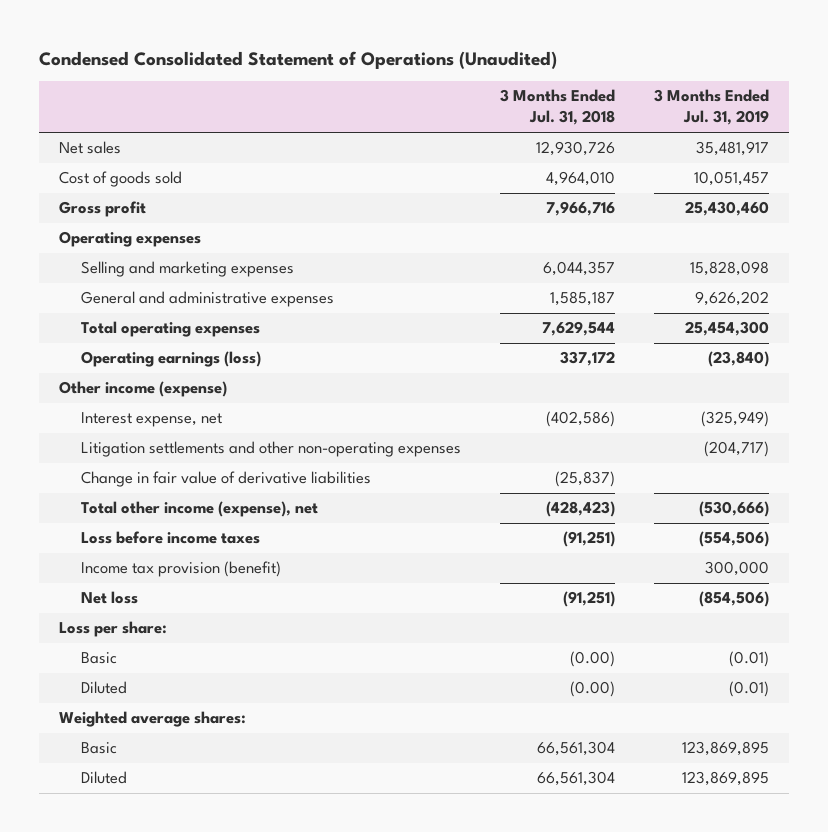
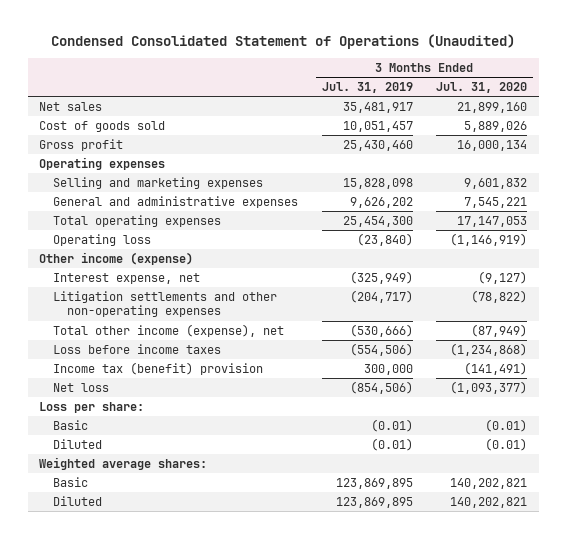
- | 3 Months Ended Jul. 31, 2018 | 3 Months Ended Jul. 31, 2019
+ | 3 Months Ended Jul. 31, 2019 | 3 Months Ended Jul. 31, 2020
- Operating earnings (loss) | 337,172 | (23,840)
+ Operating loss | (23,840) | (1,146,919)
- Change in fair value of derivative liabilities | (25,837) |
- Income tax provision (benefit) | | 300,000
+ Income tax (benefit) provision | 300,000 | (141,491)

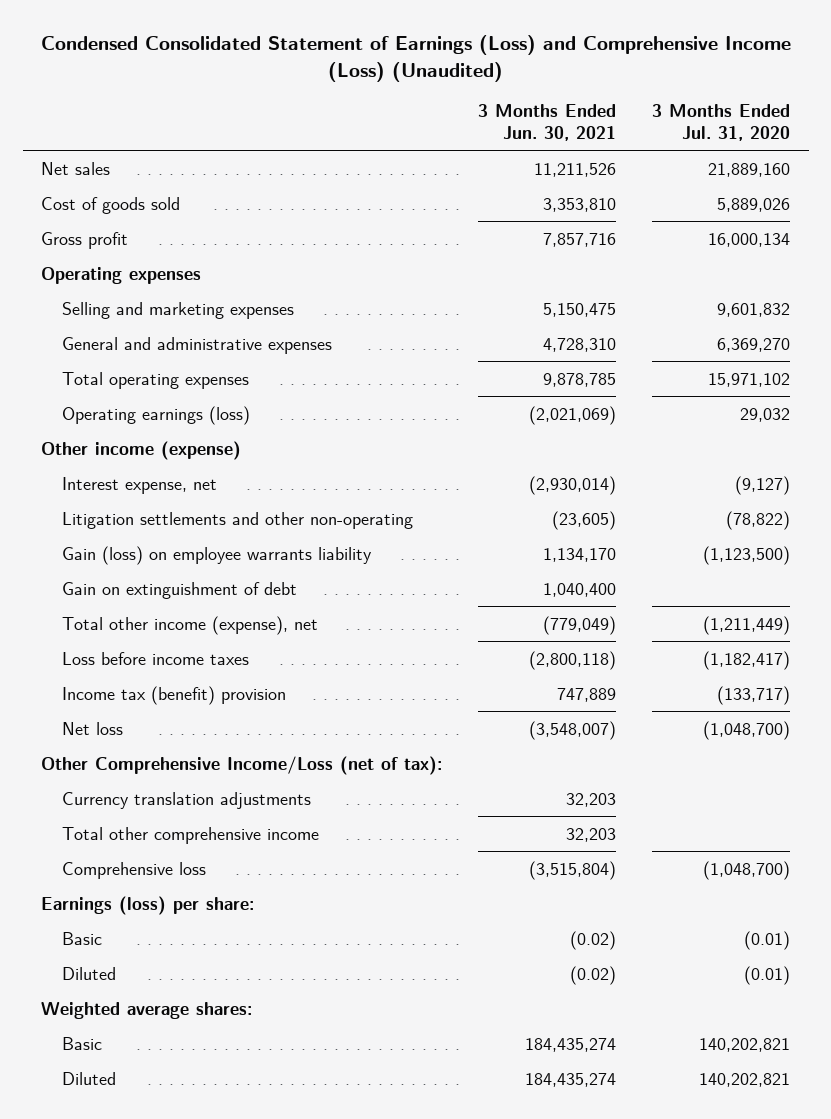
- Condensed Consolidated Statement of Operations (Unaudited)
+ Condensed Consolidated Statement of Earnings (Loss) and Comprehensive Income (Loss) (Unaudited)
- | 3 Months Ended Jul. 31, 2019 | 3 Months Ended Jul. 31, 2020
+ | 3 Months Ended Jun. 30, 2021 | 3 Months Ended Jul. 31, 2020
- Net sales | 35,481,917 | 21,899,160
+ Net sales | 11,211,526 | 21,889,160
- General and administrative expenses | 9,626,202 | 7,545,221
- Total operating expenses | 25,454,300 | 17,147,053
- Operating loss | (23,840) | (1,146,919)
+ General and administrative expenses | 4,728,310 | 6,369,270
+ Total operating expenses | 9,878,785 | 15,971,102
+ Operating earnings (loss) | (2,021,069) | 29,032
- Litigation settlements and other non-operating expenses | (204,717) | (78,822)
- Total other income (expense), net | (530,666) | (87,949)
- Loss before income taxes | (554,506) | (1,234,868)
- Income tax (benefit) provision | 300,000 | (141,491)
- Net loss | (854,506) | (1,093,377)
- Loss per share:
+ Litigation settlements and other non-operating | (23,605) | (78,822)
+ Gain (loss) on employee warrants liability | 1,134,170 | (1,123,500)
+ Gain on extinguishment of debt | 1,040,400 |
+ Total other income (expense), net | (779,049) | (1,211,449)
+ Loss before income taxes | (2,800,118) | (1,182,417)
+ Income tax (benefit) provision | 747,889 | (133,717)
+ Net loss | (3,548,007) | (1,048,700)
+ Other Comprehensive Income/Loss (net of tax):
+ Currency translation adjustments | 32,203 |
+ Total other comprehensive income | 32,203 |
+ Comprehensive loss | (3,515,804) | (1,048,700)
+ Earnings (loss) per share:

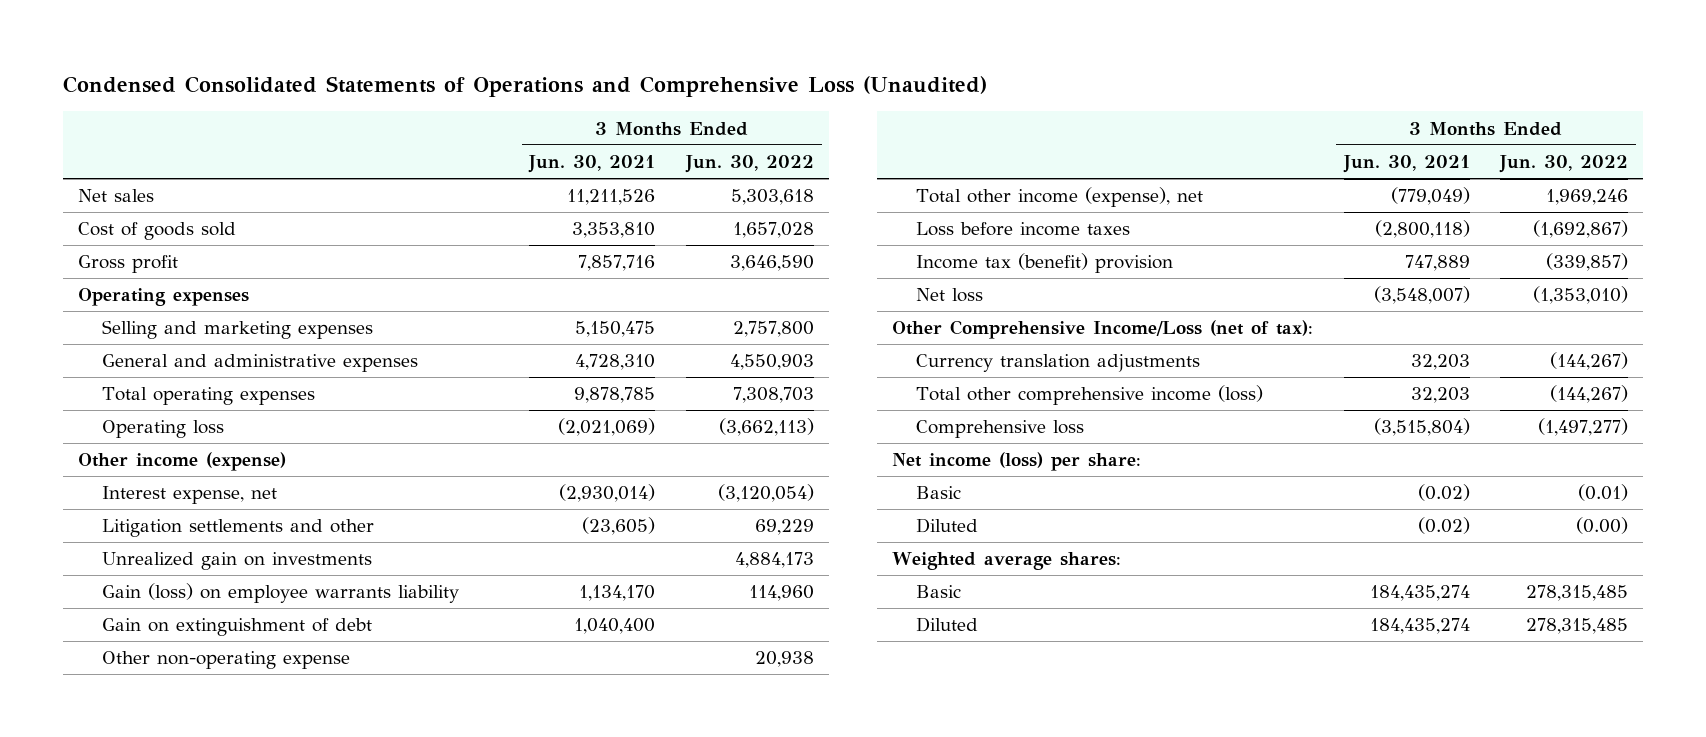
- Condensed Consolidated Statement of Earnings (Loss) and Comprehensive Income (Loss) (Unaudited)
+ Condensed Consolidated Statements of Operations and Comprehensive Loss (Unaudited)
- | 3 Months Ended Jun. 30, 2021 | 3 Months Ended Jul. 31, 2020
+ | 3 Months Ended Jun. 30, 2021 | 3 Months Ended Jun. 30, 2022
- Operating earnings (loss) | (2,021,069) | 29,032
+ Operating loss | (2,021,069) | (3,662,113)
- Litigation settlements and other non-operating | (23,605) | (78,822)
+ Litigation settlements and other | (23,605) | 69,229
+ Unrealized gain on investments | | 4,884,173
+ Other non-operating expense | | 20,938
- Total other comprehensive income | 32,203 |
+ Total other comprehensive income (loss) | 32,203 | (144,267)
- Earnings (loss) per share:
+ Net income (loss) per share:

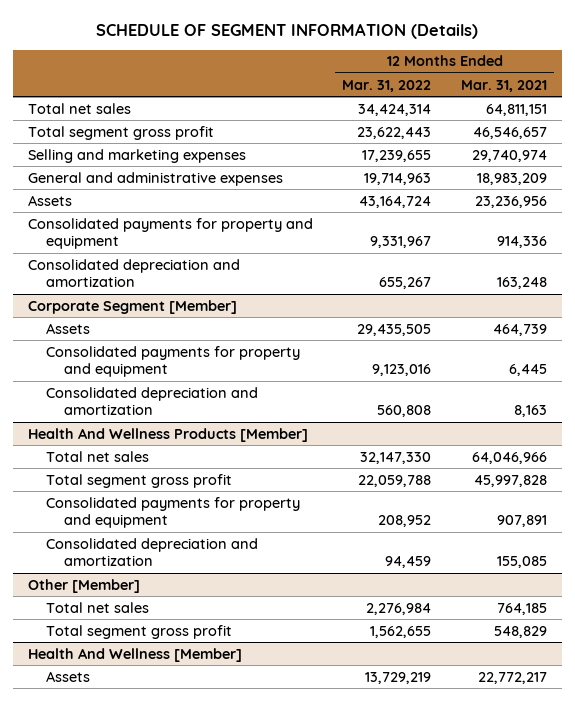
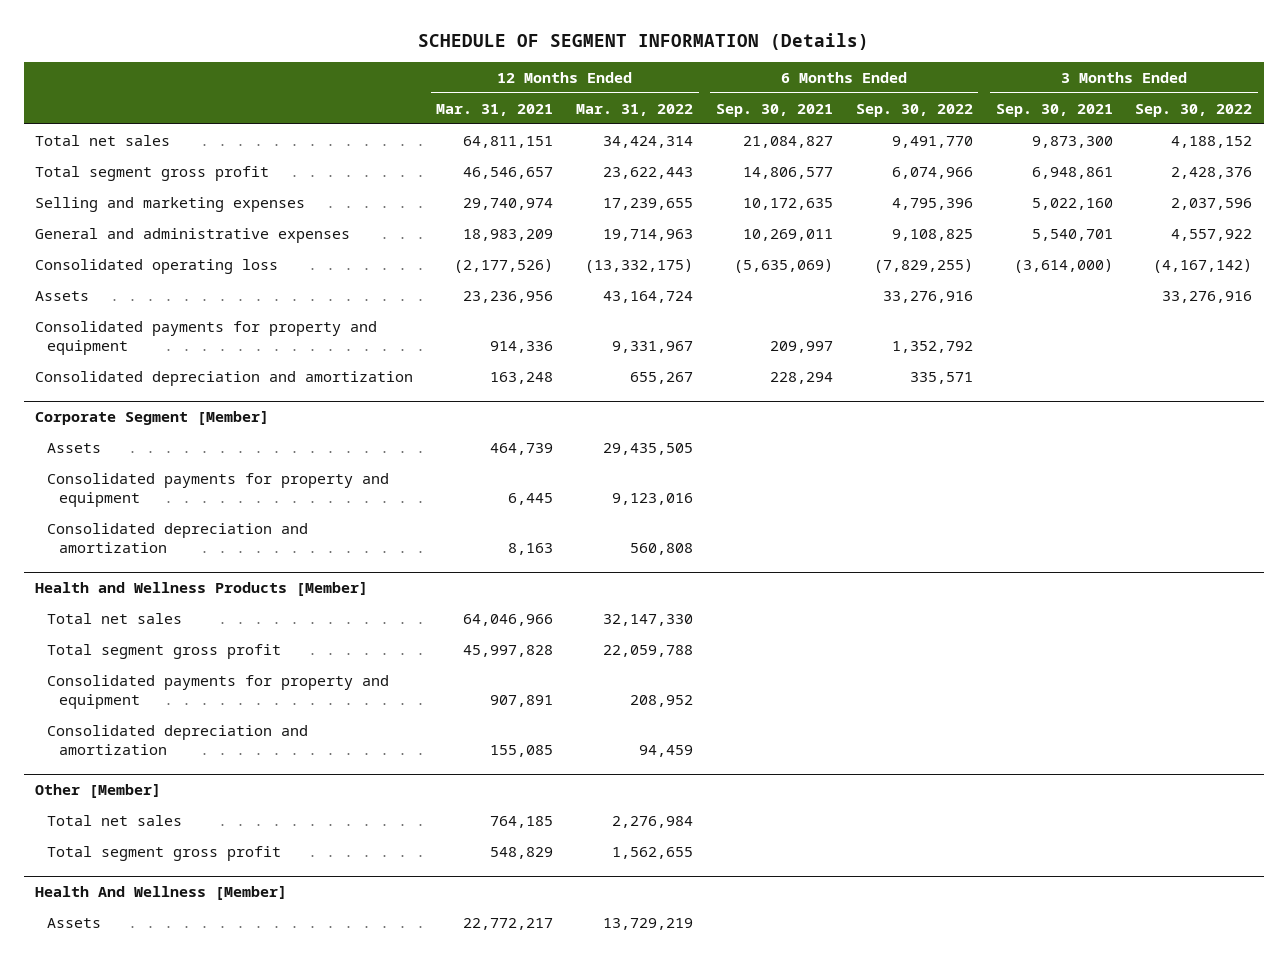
- | 12 Months Ended Mar. 31, 2022 | 12 Months Ended Mar. 31, 2021
+ | 12 Months Ended Mar. 31, 2021 | 12 Months Ended Mar. 31, 2022 | 6 Months Ended Sep. 30, 2021 | 6 Months Ended Sep. 30, 2022 | 3 Months Ended Sep. 30, 2021 | 3 Months Ended Sep. 30, 2022
+ Consolidated operating loss | (2,177,526) | (13,332,175) | (5,635,069) | (7,829,255) | (3,614,000) | (4,167,142)
- Health And Wellness Products [Member]
+ Health and Wellness Products [Member]

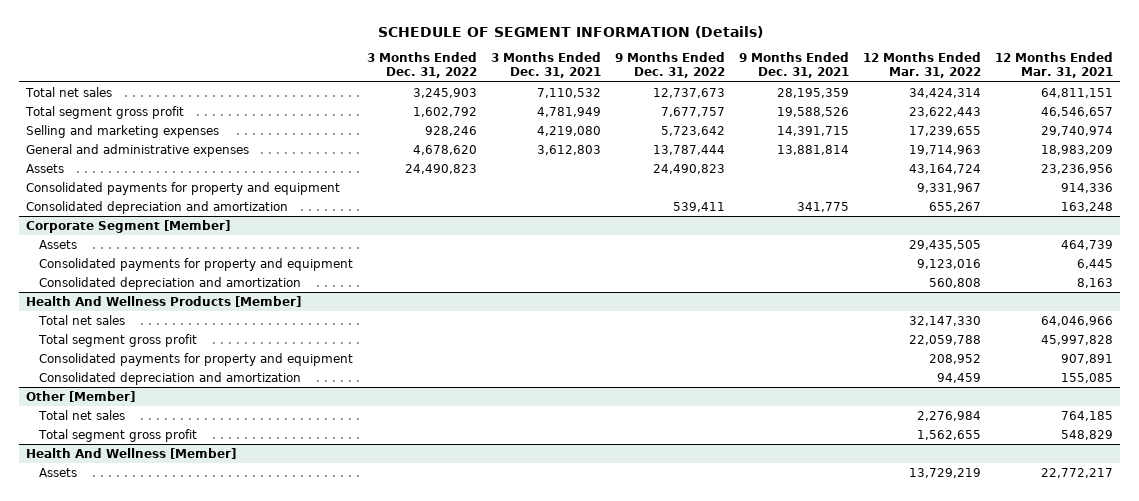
- | 12 Months Ended Mar. 31, 2021 | 12 Months Ended Mar. 31, 2022 | 6 Months Ended Sep. 30, 2021 | 6 Months Ended Sep. 30, 2022 | 3 Months Ended Sep. 30, 2021 | 3 Months Ended Sep. 30, 2022
+ | 3 Months Ended Dec. 31, 2022 | 3 Months Ended Dec. 31, 2021 | 9 Months Ended Dec. 31, 2022 | 9 Months Ended Dec. 31, 2021 | 12 Months Ended Mar. 31, 2022 | 12 Months Ended Mar. 31, 2021
- Consolidated operating loss | (2,177,526) | (13,332,175) | (5,635,069) | (7,829,255) | (3,614,000) | (4,167,142)
- Health and Wellness Products [Member]
+ Health And Wellness Products [Member]

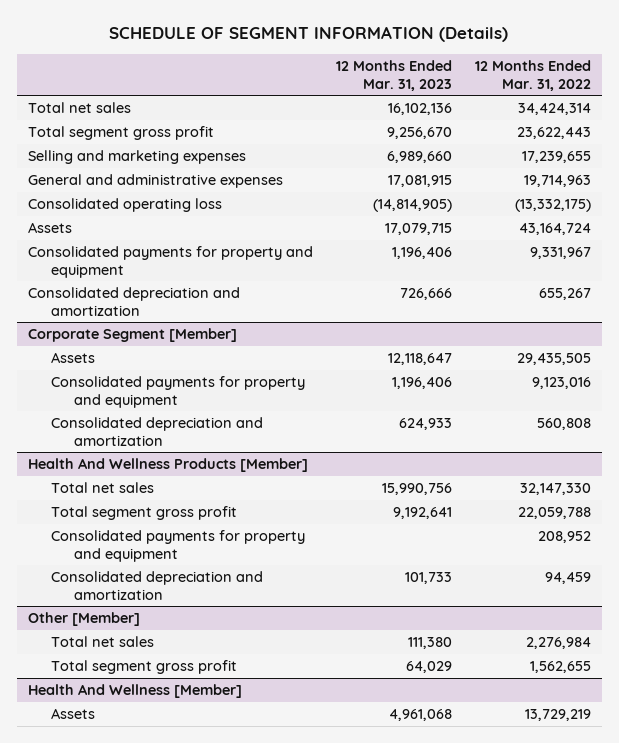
- | 3 Months Ended Dec. 31, 2022 | 3 Months Ended Dec. 31, 2021 | 9 Months Ended Dec. 31, 2022 | 9 Months Ended Dec. 31, 2021 | 12 Months Ended Mar. 31, 2022 | 12 Months Ended Mar. 31, 2021
+ | 12 Months Ended Mar. 31, 2023 | 12 Months Ended Mar. 31, 2022
+ Consolidated operating loss | (14,814,905) | (13,332,175)

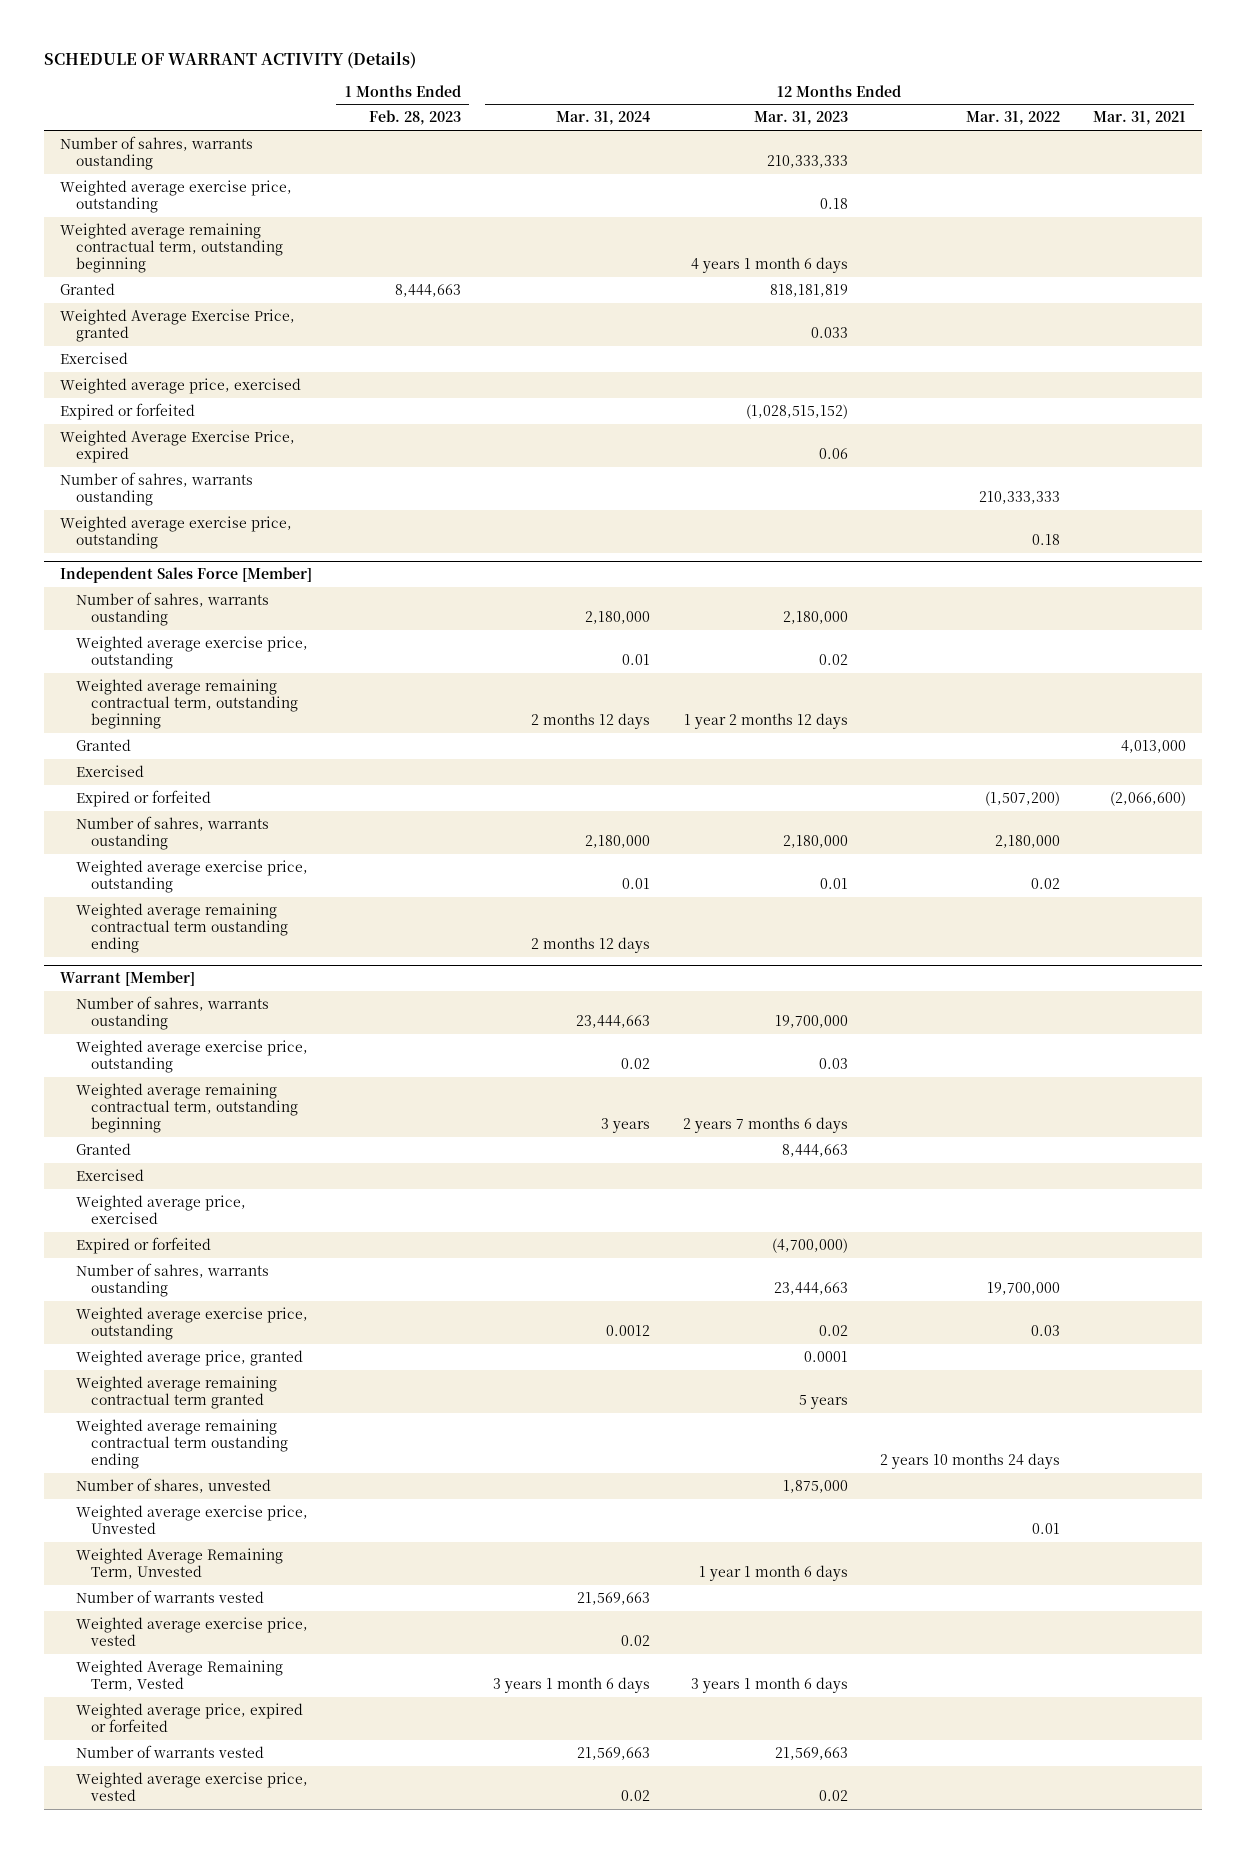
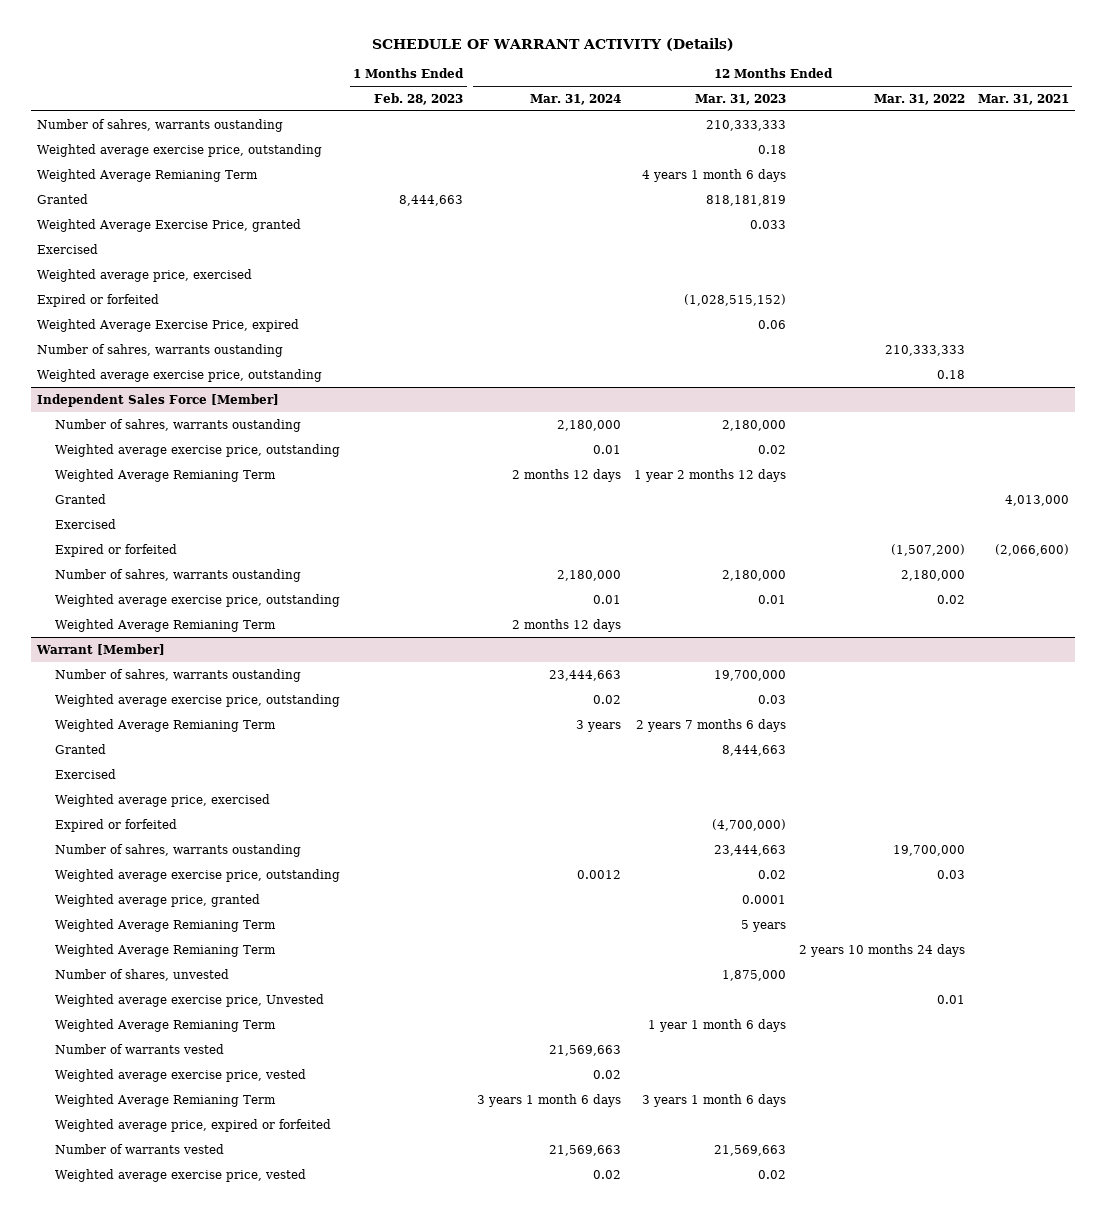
- Weighted average remaining contractual term, outstanding beginning | | | 4 years 1 month 6 days | |
+ Weighted Average Remianing Term | | | 4 years 1 month 6 days | |
@ Independent Sales Force [Member]
- Weighted average remaining contractual term, outstanding beginning | | 2 months 12 days | 1 year 2 months 12 days | |
+ Weighted Average Remianing Term | | 2 months 12 days | 1 year 2 months 12 days | |
- Weighted average remaining contractual term oustanding ending | | 2 months 12 days | | |
+ Weighted Average Remianing Term | | 2 months 12 days | | |
@ Warrant [Member]
- Weighted average remaining contractual term, outstanding beginning | | 3 years | 2 years 7 months 6 days | |
+ Weighted Average Remianing Term | | 3 years | 2 years 7 months 6 days | |
- Weighted average remaining contractual term granted | | | 5 years | |
- Weighted average remaining contractual term oustanding ending | | | | 2 years 10 months 24 days |
+ Weighted Average Remianing Term | | | 5 years | |
+ Weighted Average Remianing Term | | | | 2 years 10 months 24 days |
- Weighted Average Remaining Term, Unvested | | | 1 year 1 month 6 days | |
+ Weighted Average Remianing Term | | | 1 year 1 month 6 days | |
- Weighted Average Remaining Term, Vested | | 3 years 1 month 6 days | 3 years 1 month 6 days | |
+ Weighted Average Remianing Term | | 3 years 1 month 6 days | 3 years 1 month 6 days | |

